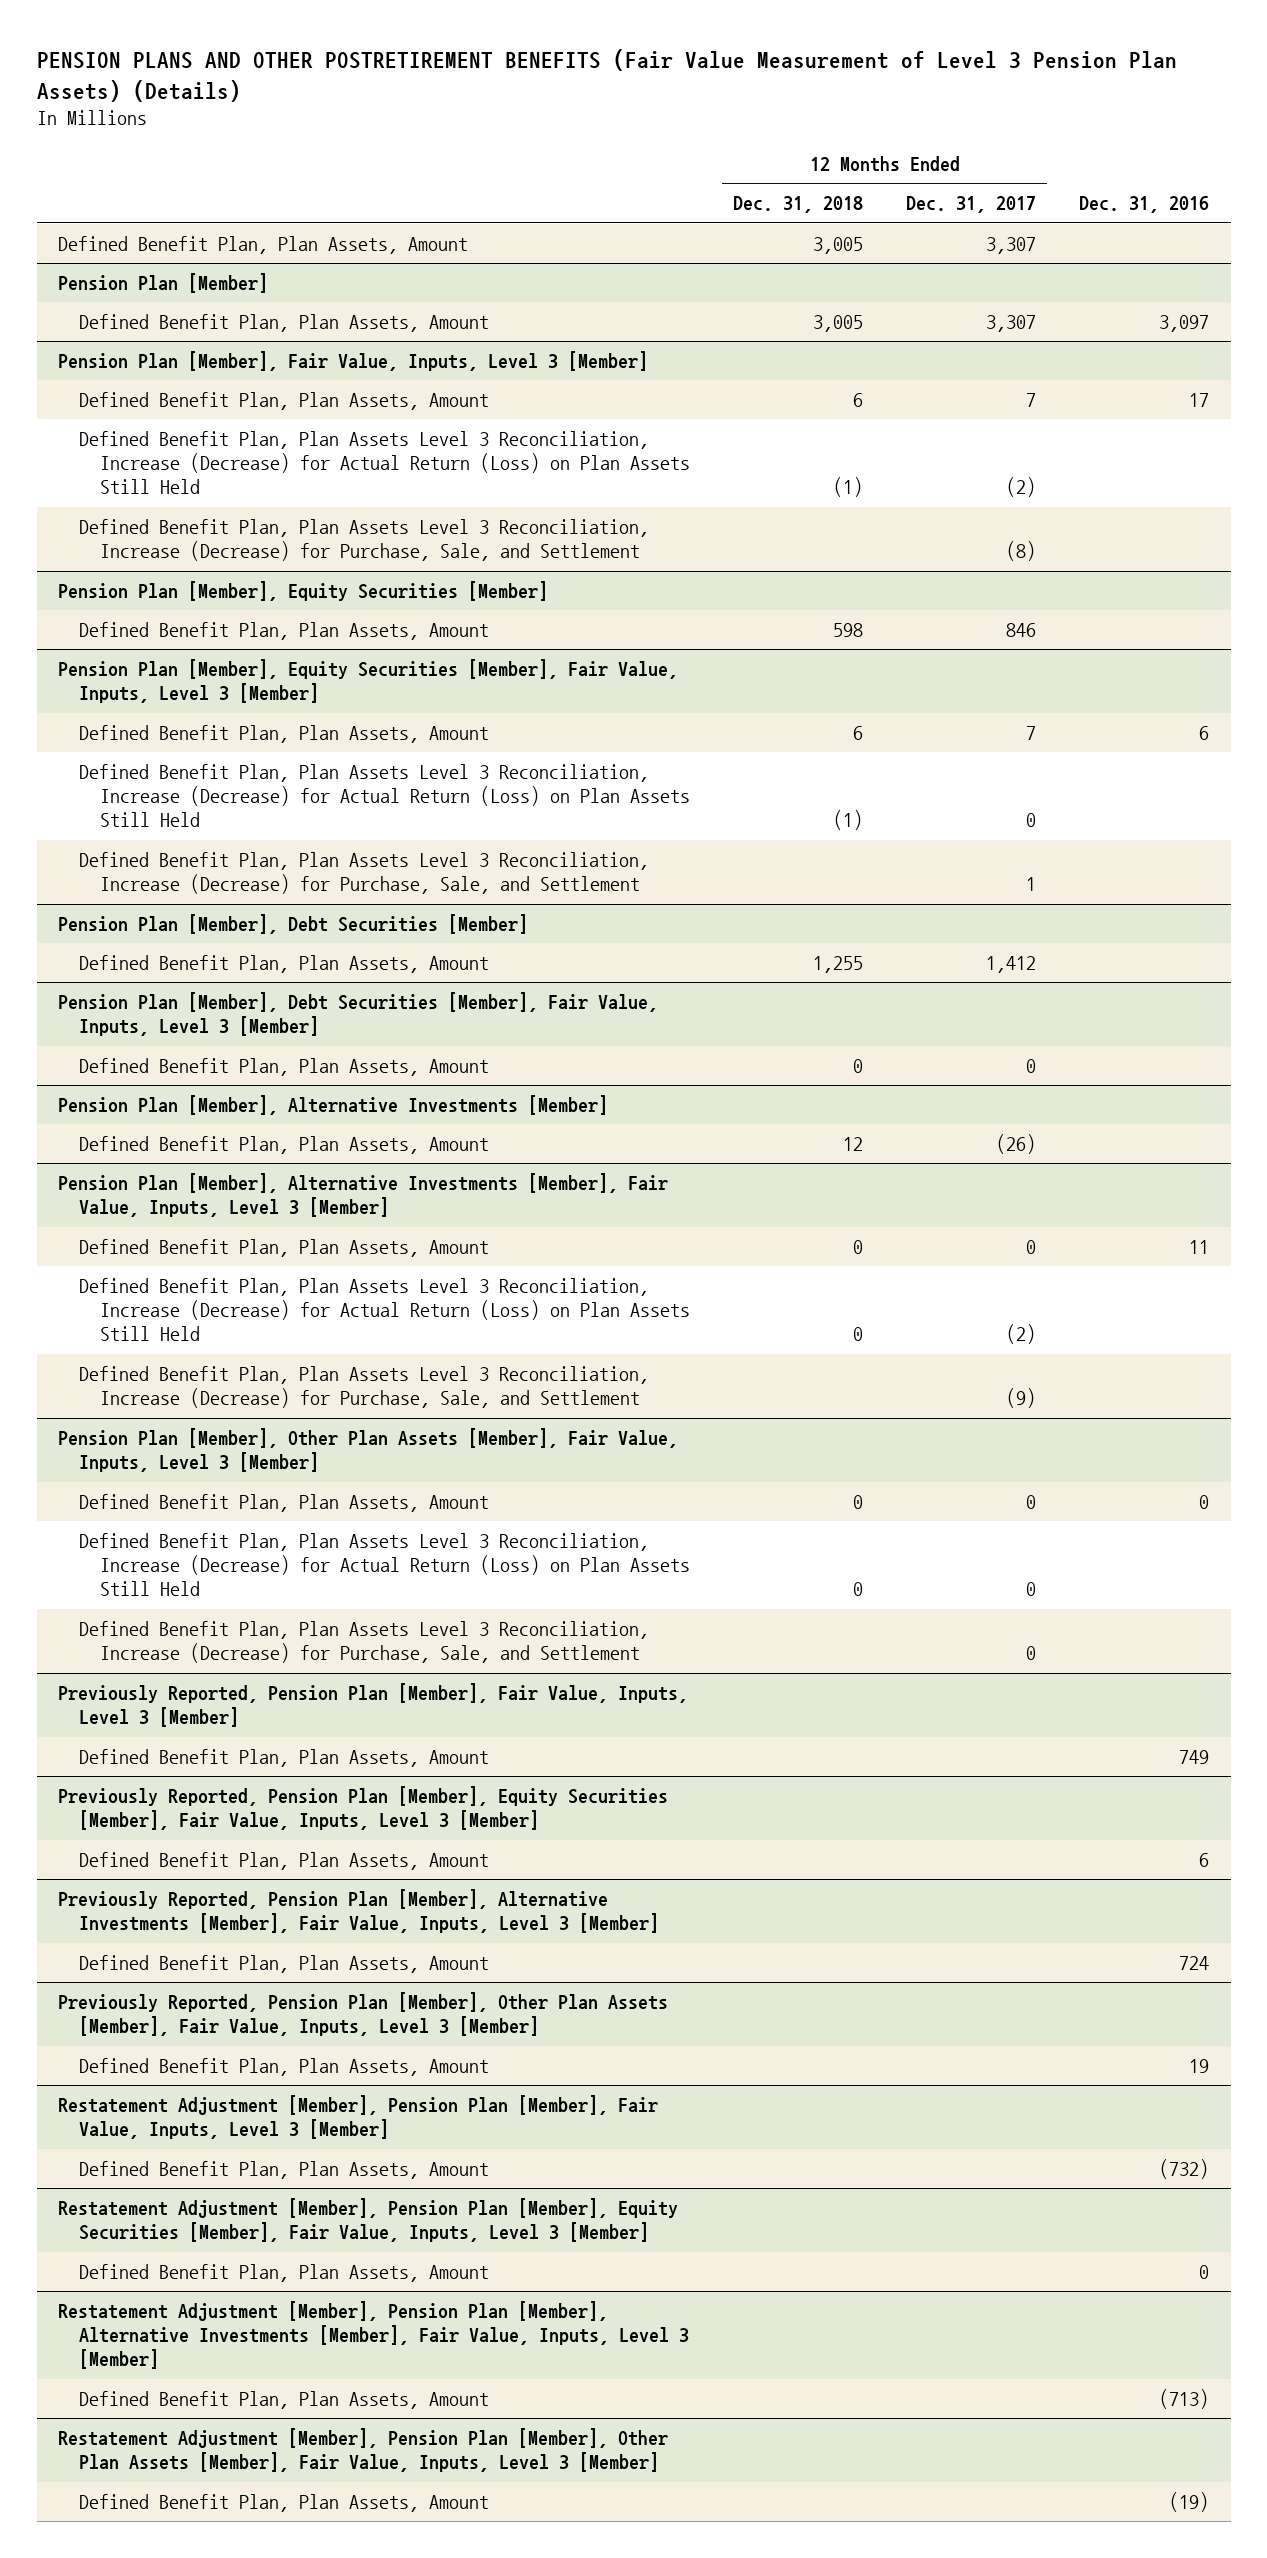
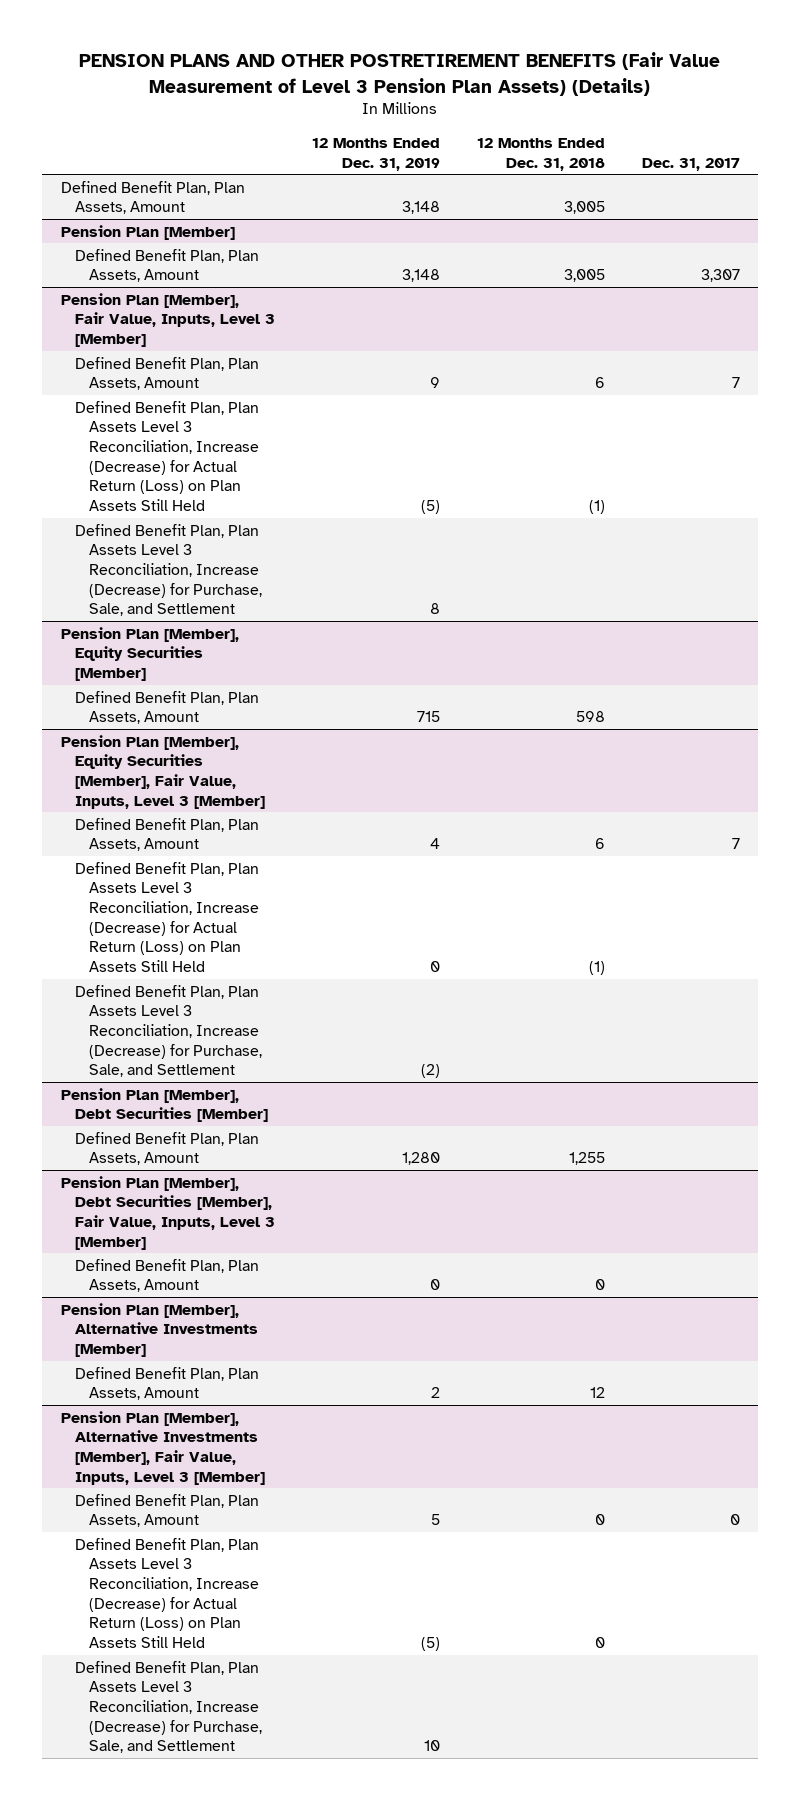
- | 12 Months Ended Dec. 31, 2018 | 12 Months Ended Dec. 31, 2017 | Dec. 31, 2016
+ | 12 Months Ended Dec. 31, 2019 | 12 Months Ended Dec. 31, 2018 | Dec. 31, 2017
- Pension Plan [Member], Other Plan Assets [Member], Fair Value, Inputs, Level 3 [Member]
- Defined Benefit Plan, Plan Assets, Amount | 0 | 0 | 0
- Defined Benefit Plan, Plan Assets Level 3 Reconciliation, Increase (Decrease) for Actual Return (Loss) on Plan Assets Still Held | 0 | 0 |
- Defined Benefit Plan, Plan Assets Level 3 Reconciliation, Increase (Decrease) for Purchase, Sale, and Settlement | | 0 |
- Previously Reported, Pension Plan [Member], Fair Value, Inputs, Level 3 [Member]
- Defined Benefit Plan, Plan Assets, Amount | | | 749
- Previously Reported, Pension Plan [Member], Equity Securities [Member], Fair Value, Inputs, Level 3 [Member]
- Defined Benefit Plan, Plan Assets, Amount | | | 6
- Previously Reported, Pension Plan [Member], Alternative Investments [Member], Fair Value, Inputs, Level 3 [Member]
- Defined Benefit Plan, Plan Assets, Amount | | | 724
- Previously Reported, Pension Plan [Member], Other Plan Assets [Member], Fair Value, Inputs, Level 3 [Member]
- Defined Benefit Plan, Plan Assets, Amount | | | 19
- Restatement Adjustment [Member], Pension Plan [Member], Fair Value, Inputs, Level 3 [Member]
- Defined Benefit Plan, Plan Assets, Amount | | | (732)
- Restatement Adjustment [Member], Pension Plan [Member], Equity Securities [Member], Fair Value, Inputs, Level 3 [Member]
- Defined Benefit Plan, Plan Assets, Amount | | | 0
- Restatement Adjustment [Member], Pension Plan [Member], Alternative Investments [Member], Fair Value, Inputs, Level 3 [Member]
- Defined Benefit Plan, Plan Assets, Amount | | | (713)
- Restatement Adjustment [Member], Pension Plan [Member], Other Plan Assets [Member], Fair Value, Inputs, Level 3 [Member]
- Defined Benefit Plan, Plan Assets, Amount | | | (19)

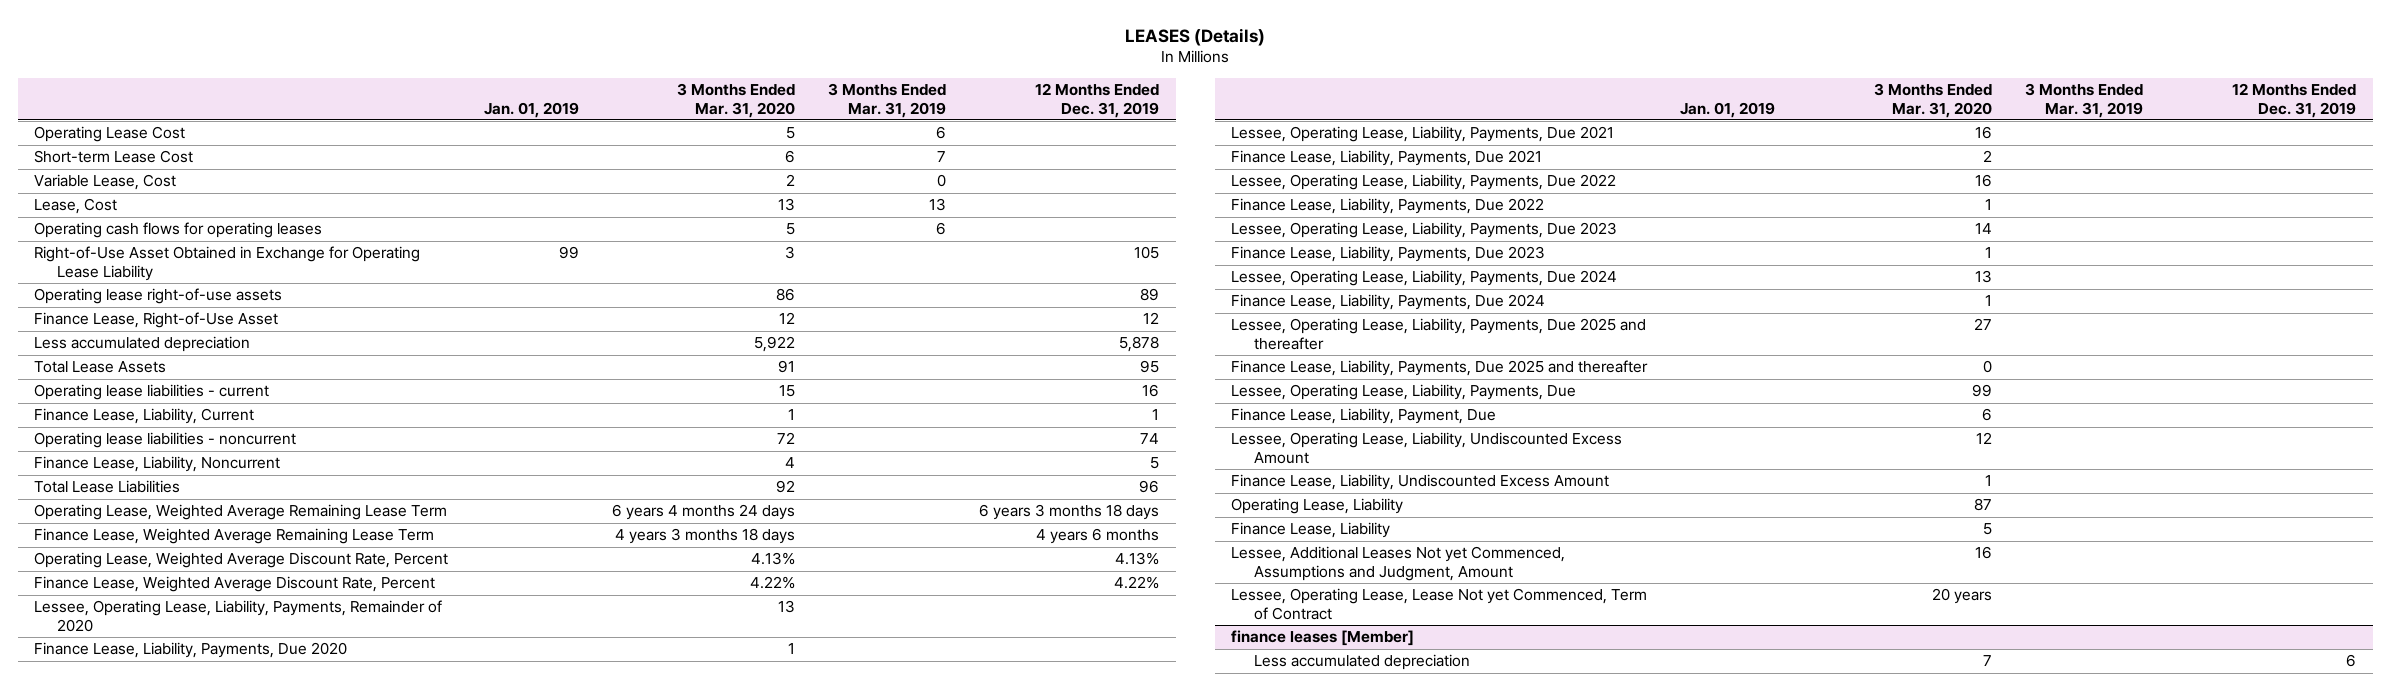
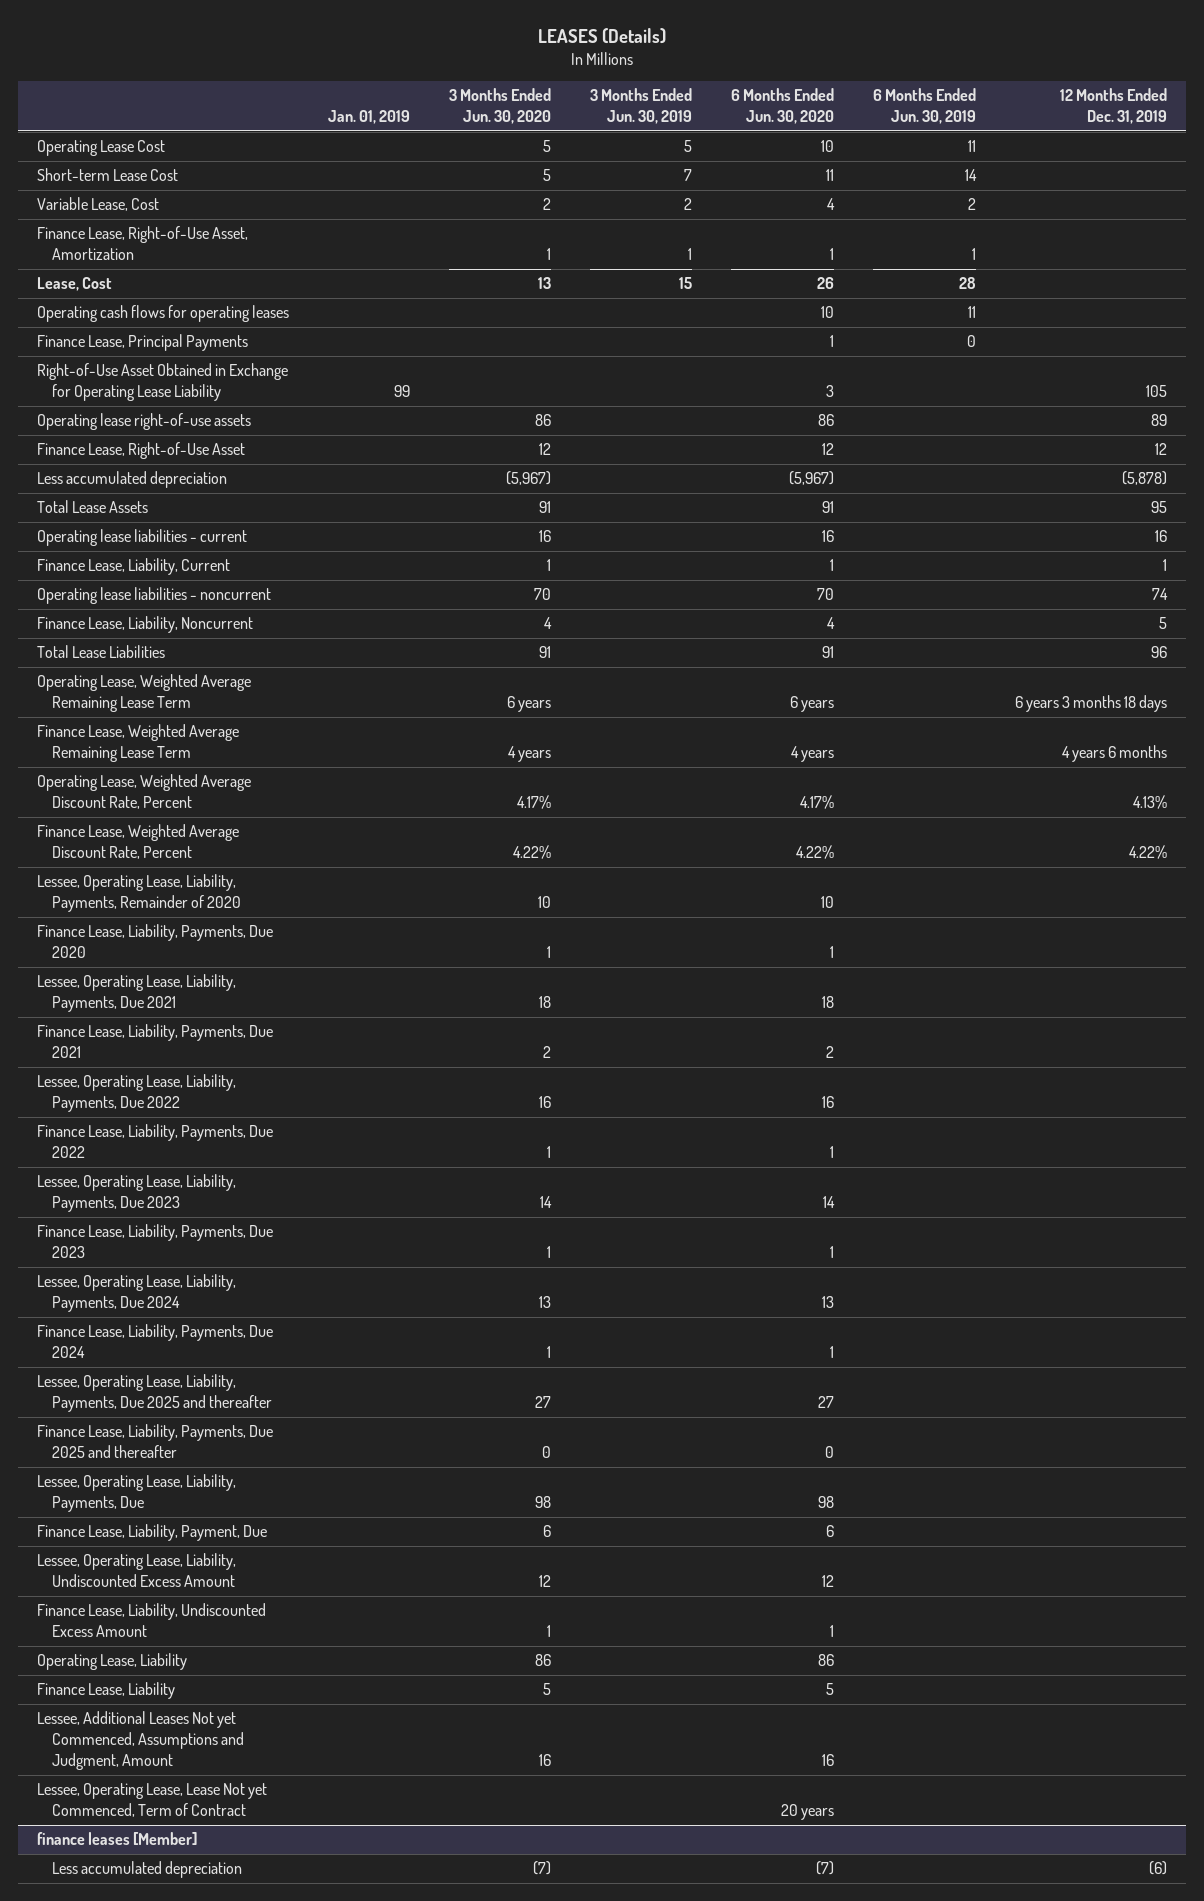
- | Jan. 01, 2019 | 3 Months Ended Mar. 31, 2020 | 3 Months Ended Mar. 31, 2019 | 12 Months Ended Dec. 31, 2019
+ | Jan. 01, 2019 | 3 Months Ended Jun. 30, 2020 | 3 Months Ended Jun. 30, 2019 | 6 Months Ended Jun. 30, 2020 | 6 Months Ended Jun. 30, 2019 | 12 Months Ended Dec. 31, 2019
+ Finance Lease, Right-of-Use Asset, Amortization | | 1 | 1 | 1 | 1 |
+ Finance Lease, Principal Payments | | | | 1 | 0 |
- Less accumulated depreciation | | 5,922 | | 5,878
+ Less accumulated depreciation | | (5,967) | | (5,967) | | (5,878)
@ finance leases [Member]
- Less accumulated depreciation | | 7 | | 6
+ Less accumulated depreciation | | (7) | | (7) | | (6)

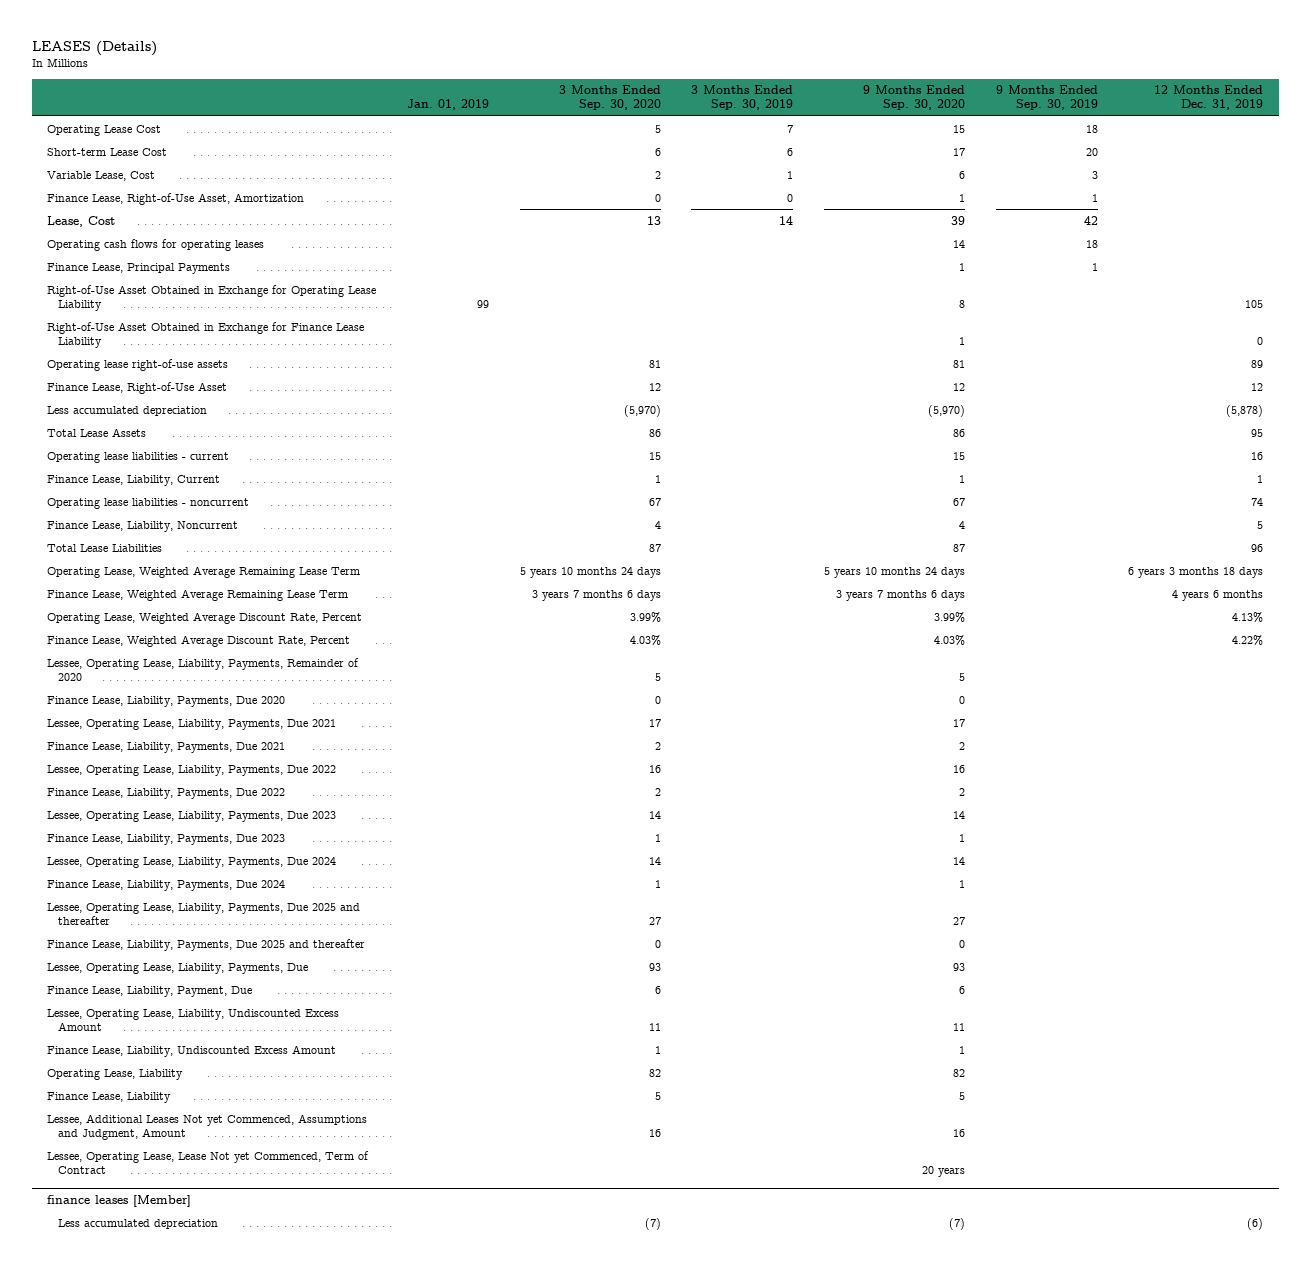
- | Jan. 01, 2019 | 3 Months Ended Jun. 30, 2020 | 3 Months Ended Jun. 30, 2019 | 6 Months Ended Jun. 30, 2020 | 6 Months Ended Jun. 30, 2019 | 12 Months Ended Dec. 31, 2019
+ | Jan. 01, 2019 | 3 Months Ended Sep. 30, 2020 | 3 Months Ended Sep. 30, 2019 | 9 Months Ended Sep. 30, 2020 | 9 Months Ended Sep. 30, 2019 | 12 Months Ended Dec. 31, 2019
+ Right-of-Use Asset Obtained in Exchange for Finance Lease Liability | | | | 1 | | 0

